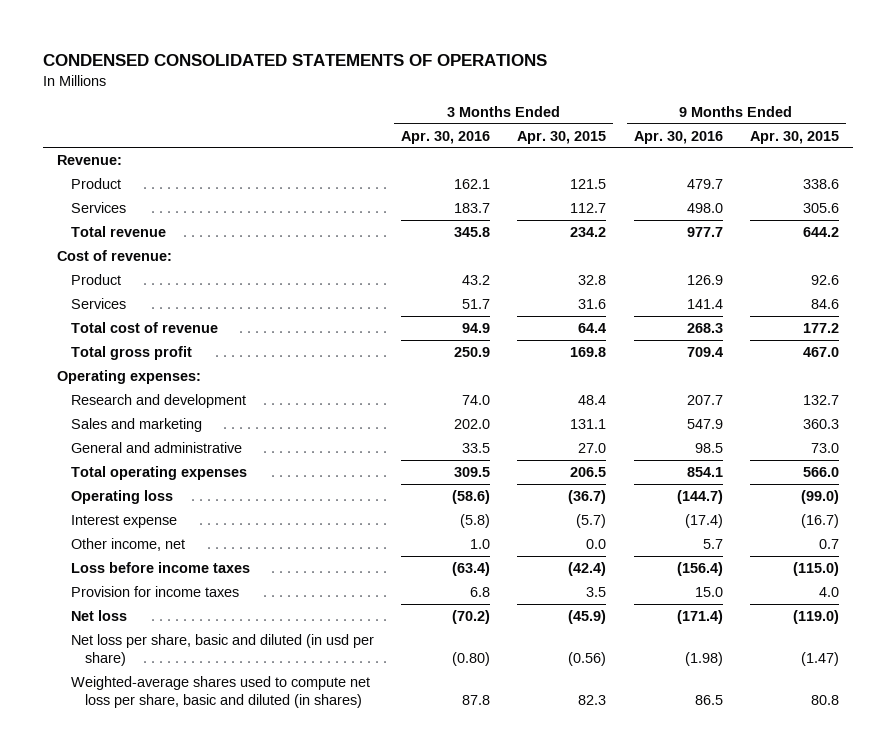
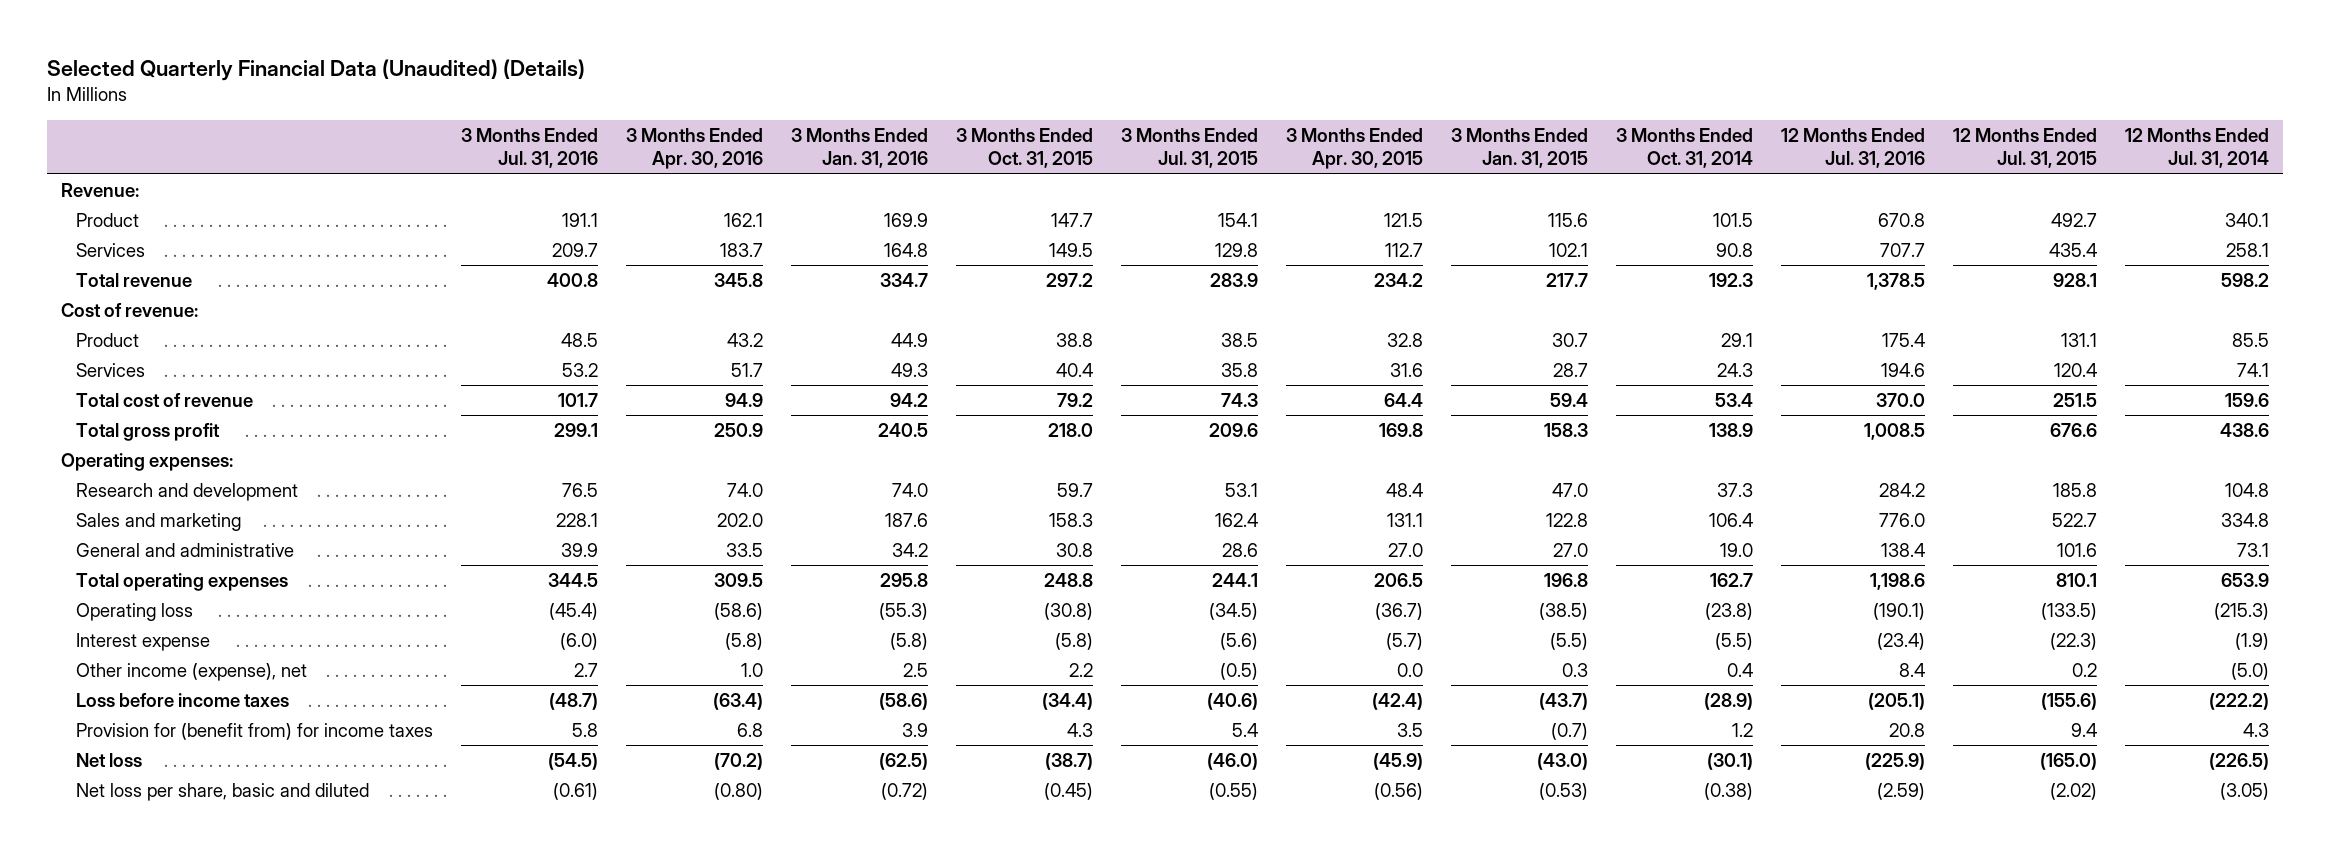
- CONDENSED CONSOLIDATED STATEMENTS OF OPERATIONS
+ Selected Quarterly Financial Data (Unaudited) (Details)
- | 3 Months Ended Apr. 30, 2016 | 3 Months Ended Apr. 30, 2015 | 9 Months Ended Apr. 30, 2016 | 9 Months Ended Apr. 30, 2015
+ | 3 Months Ended Jul. 31, 2016 | 3 Months Ended Apr. 30, 2016 | 3 Months Ended Jan. 31, 2016 | 3 Months Ended Oct. 31, 2015 | 3 Months Ended Jul. 31, 2015 | 3 Months Ended Apr. 30, 2015 | 3 Months Ended Jan. 31, 2015 | 3 Months Ended Oct. 31, 2014 | 12 Months Ended Jul. 31, 2016 | 12 Months Ended Jul. 31, 2015 | 12 Months Ended Jul. 31, 2014
- Other income, net | 1.0 | 0.0 | 5.7 | 0.7
+ Other income (expense), net | 2.7 | 1.0 | 2.5 | 2.2 | (0.5) | 0.0 | 0.3 | 0.4 | 8.4 | 0.2 | (5.0)
- Provision for income taxes | 6.8 | 3.5 | 15.0 | 4.0
+ Provision for (benefit from) for income taxes | 5.8 | 6.8 | 3.9 | 4.3 | 5.4 | 3.5 | (0.7) | 1.2 | 20.8 | 9.4 | 4.3
- Net loss per share, basic and diluted (in usd per share) | (0.80) | (0.56) | (1.98) | (1.47)
- Weighted-average shares used to compute net loss per share, basic and diluted (in shares) | 87.8 | 82.3 | 86.5 | 80.8
+ Net loss per share, basic and diluted | (0.61) | (0.80) | (0.72) | (0.45) | (0.55) | (0.56) | (0.53) | (0.38) | (2.59) | (2.02) | (3.05)

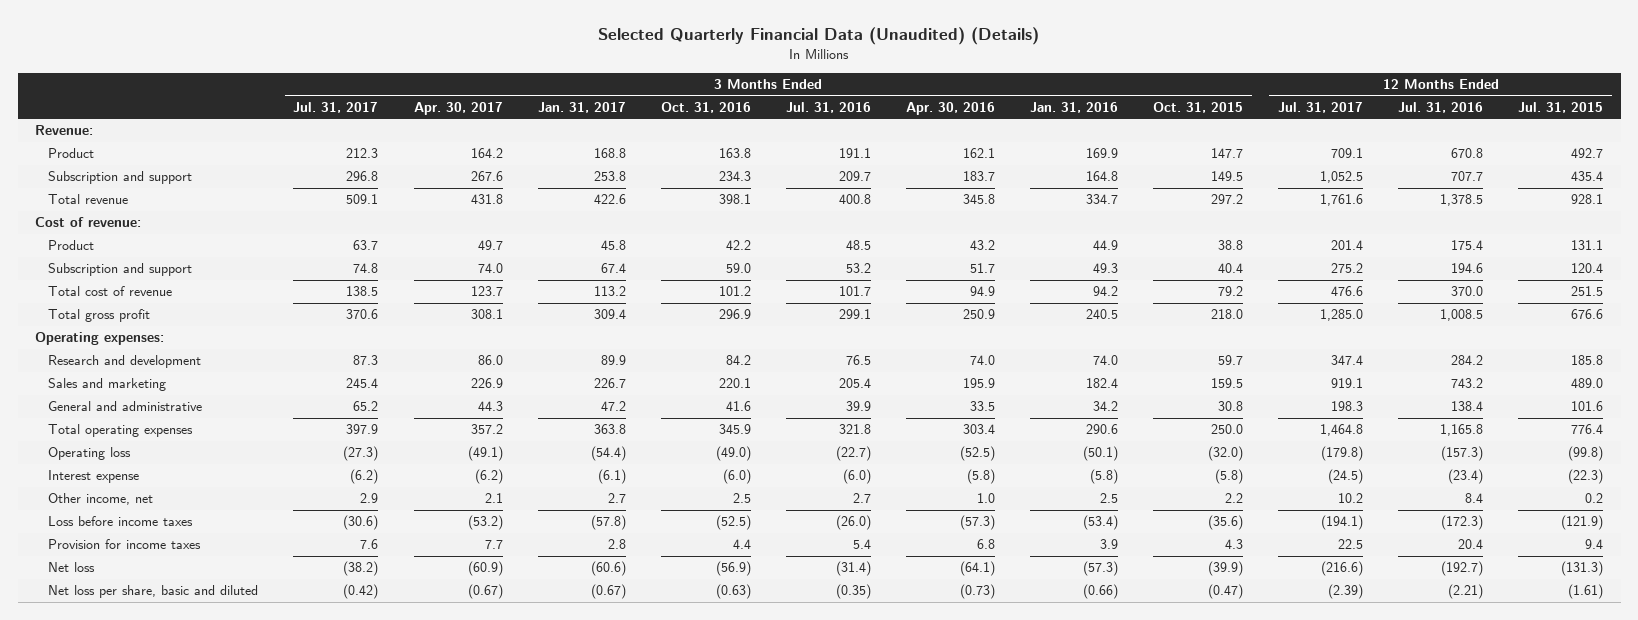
- | 3 Months Ended Jul. 31, 2016 | 3 Months Ended Apr. 30, 2016 | 3 Months Ended Jan. 31, 2016 | 3 Months Ended Oct. 31, 2015 | 3 Months Ended Jul. 31, 2015 | 3 Months Ended Apr. 30, 2015 | 3 Months Ended Jan. 31, 2015 | 3 Months Ended Oct. 31, 2014 | 12 Months Ended Jul. 31, 2016 | 12 Months Ended Jul. 31, 2015 | 12 Months Ended Jul. 31, 2014
+ | 3 Months Ended Jul. 31, 2017 | 3 Months Ended Apr. 30, 2017 | 3 Months Ended Jan. 31, 2017 | 3 Months Ended Oct. 31, 2016 | 3 Months Ended Jul. 31, 2016 | 3 Months Ended Apr. 30, 2016 | 3 Months Ended Jan. 31, 2016 | 3 Months Ended Oct. 31, 2015 | 12 Months Ended Jul. 31, 2017 | 12 Months Ended Jul. 31, 2016 | 12 Months Ended Jul. 31, 2015
- Services | 209.7 | 183.7 | 164.8 | 149.5 | 129.8 | 112.7 | 102.1 | 90.8 | 707.7 | 435.4 | 258.1
+ Subscription and support | 296.8 | 267.6 | 253.8 | 234.3 | 209.7 | 183.7 | 164.8 | 149.5 | 1,052.5 | 707.7 | 435.4
- Services | 53.2 | 51.7 | 49.3 | 40.4 | 35.8 | 31.6 | 28.7 | 24.3 | 194.6 | 120.4 | 74.1
+ Subscription and support | 74.8 | 74.0 | 67.4 | 59.0 | 53.2 | 51.7 | 49.3 | 40.4 | 275.2 | 194.6 | 120.4
- Sales and marketing | 228.1 | 202.0 | 187.6 | 158.3 | 162.4 | 131.1 | 122.8 | 106.4 | 776.0 | 522.7 | 334.8
+ Sales and marketing | 245.4 | 226.9 | 226.7 | 220.1 | 205.4 | 195.9 | 182.4 | 159.5 | 919.1 | 743.2 | 489.0
- Total operating expenses | 344.5 | 309.5 | 295.8 | 248.8 | 244.1 | 206.5 | 196.8 | 162.7 | 1,198.6 | 810.1 | 653.9
- Operating loss | (45.4) | (58.6) | (55.3) | (30.8) | (34.5) | (36.7) | (38.5) | (23.8) | (190.1) | (133.5) | (215.3)
+ Total operating expenses | 397.9 | 357.2 | 363.8 | 345.9 | 321.8 | 303.4 | 290.6 | 250.0 | 1,464.8 | 1,165.8 | 776.4
+ Operating loss | (27.3) | (49.1) | (54.4) | (49.0) | (22.7) | (52.5) | (50.1) | (32.0) | (179.8) | (157.3) | (99.8)
- Other income (expense), net | 2.7 | 1.0 | 2.5 | 2.2 | (0.5) | 0.0 | 0.3 | 0.4 | 8.4 | 0.2 | (5.0)
- Loss before income taxes | (48.7) | (63.4) | (58.6) | (34.4) | (40.6) | (42.4) | (43.7) | (28.9) | (205.1) | (155.6) | (222.2)
- Provision for (benefit from) for income taxes | 5.8 | 6.8 | 3.9 | 4.3 | 5.4 | 3.5 | (0.7) | 1.2 | 20.8 | 9.4 | 4.3
- Net loss | (54.5) | (70.2) | (62.5) | (38.7) | (46.0) | (45.9) | (43.0) | (30.1) | (225.9) | (165.0) | (226.5)
- Net loss per share, basic and diluted | (0.61) | (0.80) | (0.72) | (0.45) | (0.55) | (0.56) | (0.53) | (0.38) | (2.59) | (2.02) | (3.05)
+ Other income, net | 2.9 | 2.1 | 2.7 | 2.5 | 2.7 | 1.0 | 2.5 | 2.2 | 10.2 | 8.4 | 0.2
+ Loss before income taxes | (30.6) | (53.2) | (57.8) | (52.5) | (26.0) | (57.3) | (53.4) | (35.6) | (194.1) | (172.3) | (121.9)
+ Provision for income taxes | 7.6 | 7.7 | 2.8 | 4.4 | 5.4 | 6.8 | 3.9 | 4.3 | 22.5 | 20.4 | 9.4
+ Net loss | (38.2) | (60.9) | (60.6) | (56.9) | (31.4) | (64.1) | (57.3) | (39.9) | (216.6) | (192.7) | (131.3)
+ Net loss per share, basic and diluted | (0.42) | (0.67) | (0.67) | (0.63) | (0.35) | (0.73) | (0.66) | (0.47) | (2.39) | (2.21) | (1.61)

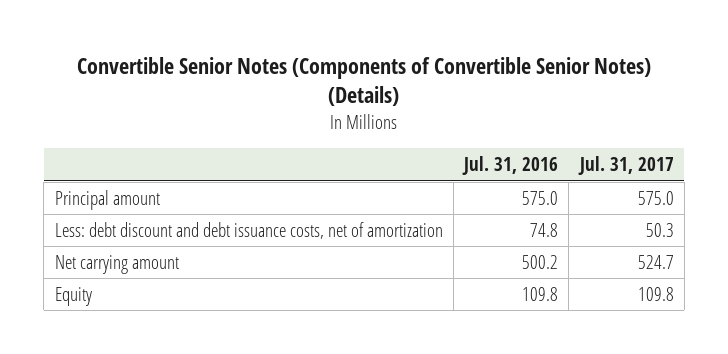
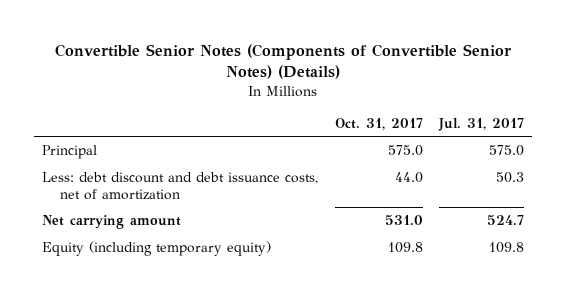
- | Jul. 31, 2016 | Jul. 31, 2017
+ | Oct. 31, 2017 | Jul. 31, 2017
- Principal amount | 575.0 | 575.0
+ Principal | 575.0 | 575.0
- Equity | 109.8 | 109.8
+ Equity (including temporary equity) | 109.8 | 109.8

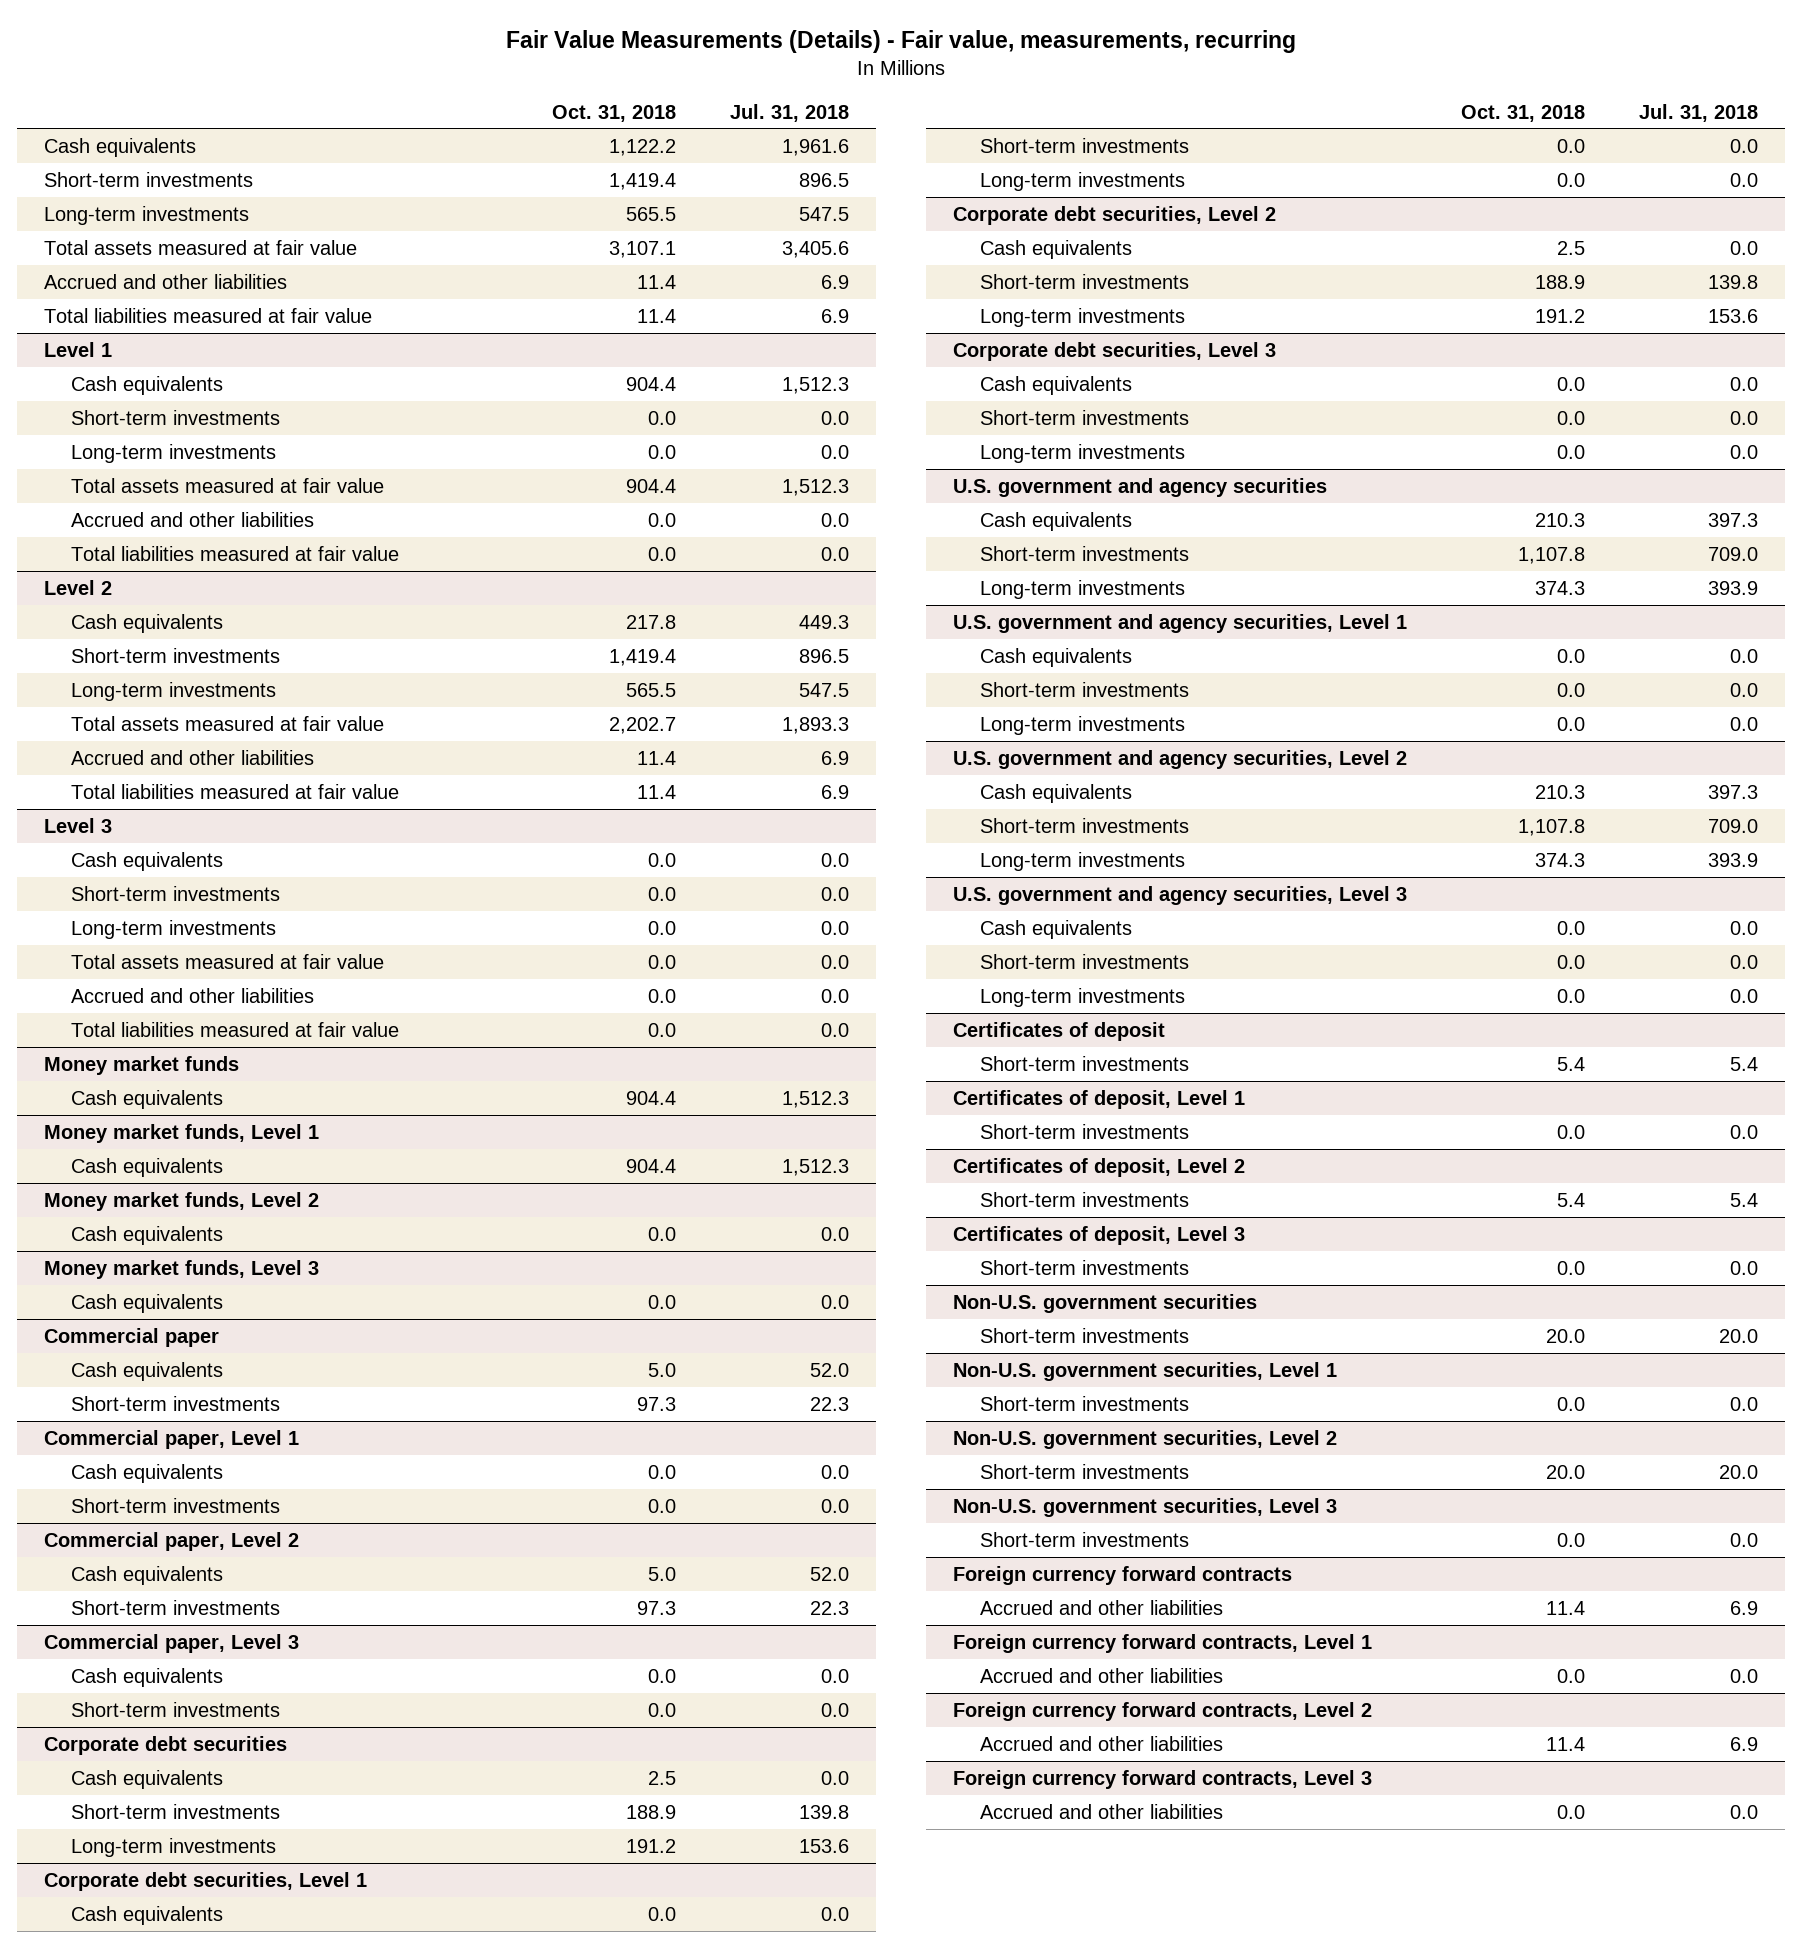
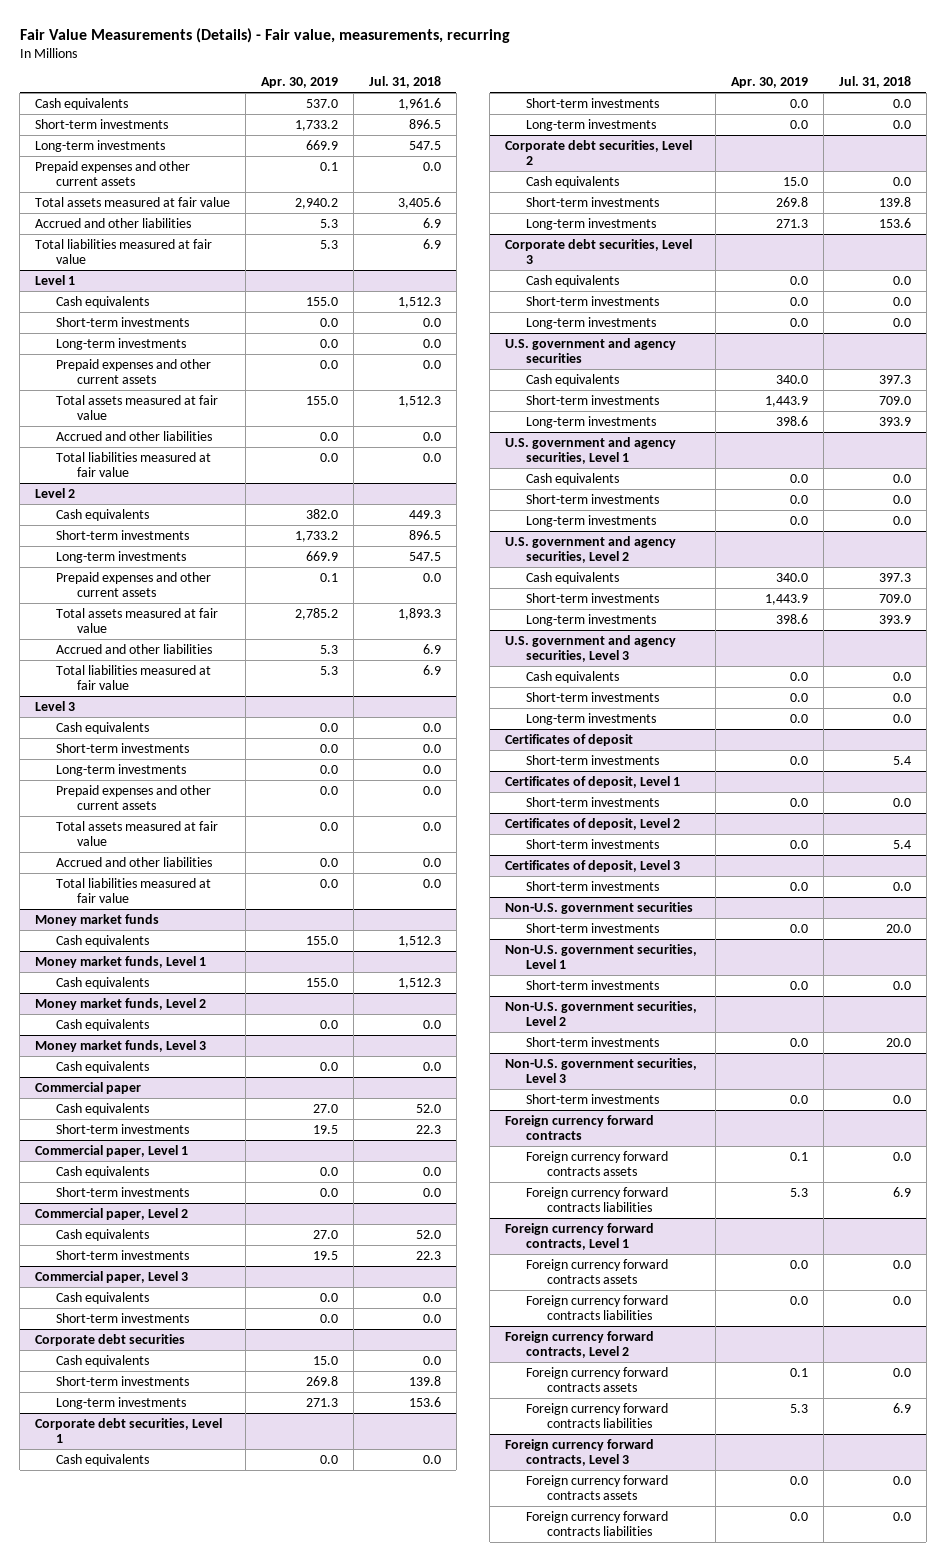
- | Oct. 31, 2018 | Jul. 31, 2018
+ | Apr. 30, 2019 | Jul. 31, 2018
+ Prepaid expenses and other current assets | 0.1 | 0.0
@ Level 1
+ Prepaid expenses and other current assets | 0.0 | 0.0
@ Level 2
+ Prepaid expenses and other current assets | 0.1 | 0.0
@ Level 3
+ Prepaid expenses and other current assets | 0.0 | 0.0
@ Foreign currency forward contracts
- Accrued and other liabilities | 11.4 | 6.9
+ Foreign currency forward contracts assets | 0.1 | 0.0
+ Foreign currency forward contracts liabilities | 5.3 | 6.9
@ Foreign currency forward contracts, Level 1
- Accrued and other liabilities | 0.0 | 0.0
+ Foreign currency forward contracts assets | 0.0 | 0.0
+ Foreign currency forward contracts liabilities | 0.0 | 0.0
@ Foreign currency forward contracts, Level 2
- Accrued and other liabilities | 11.4 | 6.9
+ Foreign currency forward contracts assets | 0.1 | 0.0
+ Foreign currency forward contracts liabilities | 5.3 | 6.9
@ Foreign currency forward contracts, Level 3
- Accrued and other liabilities | 0.0 | 0.0
+ Foreign currency forward contracts assets | 0.0 | 0.0
+ Foreign currency forward contracts liabilities | 0.0 | 0.0

